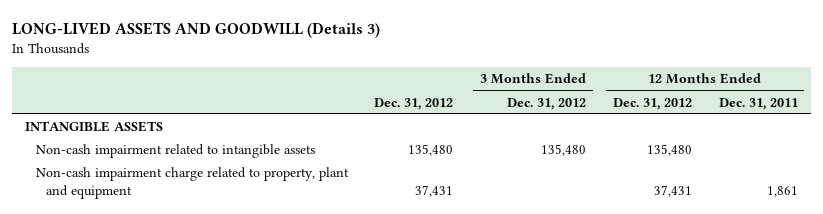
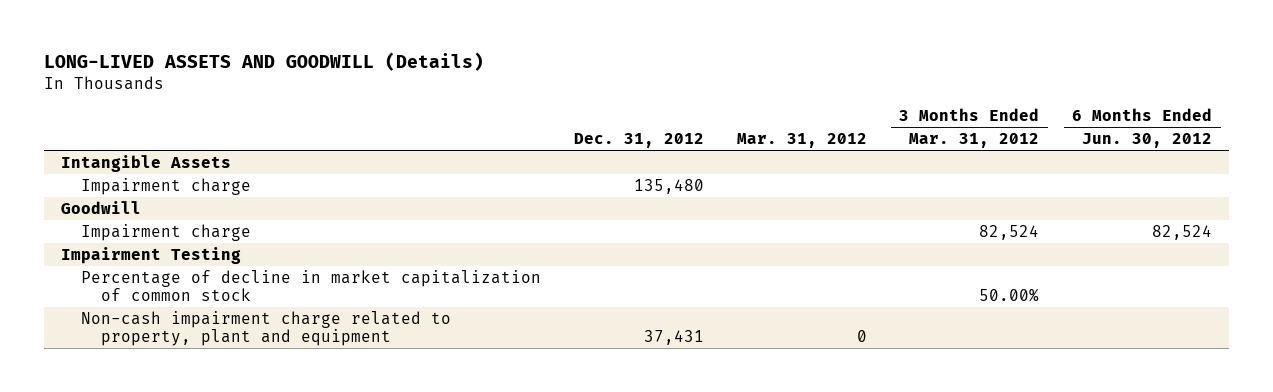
- LONG-LIVED ASSETS AND GOODWILL (Details 3)
+ LONG-LIVED ASSETS AND GOODWILL (Details)
- | Dec. 31, 2012 | 3 Months Ended Dec. 31, 2012 | 12 Months Ended Dec. 31, 2012 | 12 Months Ended Dec. 31, 2011
+ | Dec. 31, 2012 | Mar. 31, 2012 | 3 Months Ended Mar. 31, 2012 | 6 Months Ended Jun. 30, 2012
- INTANGIBLE ASSETS
- Non-cash impairment related to intangible assets | 135,480 | 135,480 | 135,480 |
+ Intangible Assets
+ Impairment charge | 135,480 | | |
+ Goodwill
+ Impairment charge | | | 82,524 | 82,524
+ Impairment Testing
+ Percentage of decline in market capitalization of common stock | | | 50.00% |

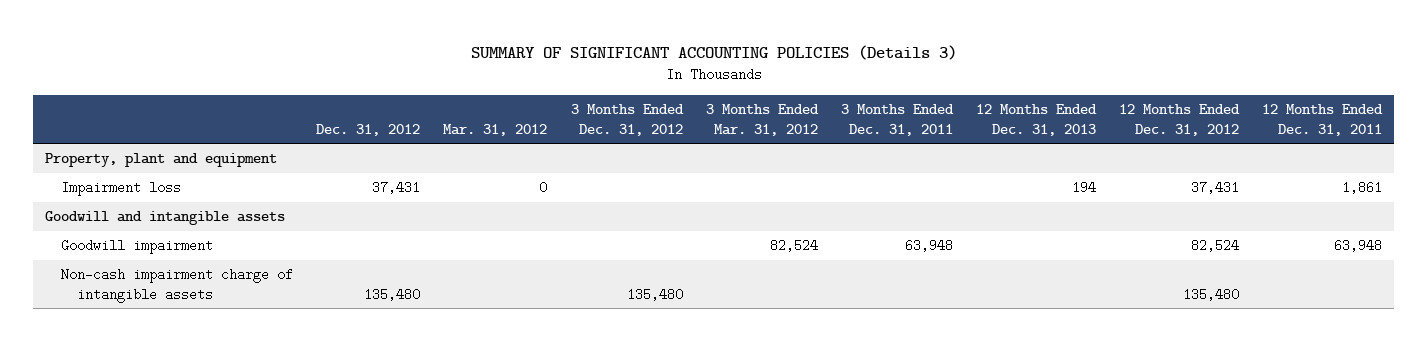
- LONG-LIVED ASSETS AND GOODWILL (Details)
+ SUMMARY OF SIGNIFICANT ACCOUNTING POLICIES (Details 3)
- | Dec. 31, 2012 | Mar. 31, 2012 | 3 Months Ended Mar. 31, 2012 | 6 Months Ended Jun. 30, 2012
+ | Dec. 31, 2012 | Mar. 31, 2012 | 3 Months Ended Dec. 31, 2012 | 3 Months Ended Mar. 31, 2012 | 3 Months Ended Dec. 31, 2011 | 12 Months Ended Dec. 31, 2013 | 12 Months Ended Dec. 31, 2012 | 12 Months Ended Dec. 31, 2011
- Intangible Assets
- Impairment charge | 135,480 | | |
- Goodwill
- Impairment charge | | | 82,524 | 82,524
- Impairment Testing
- Percentage of decline in market capitalization of common stock | | | 50.00% |
- Non-cash impairment charge related to property, plant and equipment | 37,431 | 0 | |
+ Property, plant and equipment
+ Impairment loss | 37,431 | 0 | | | | 194 | 37,431 | 1,861
+ Goodwill and intangible assets
+ Goodwill impairment | | | | 82,524 | 63,948 | | 82,524 | 63,948
+ Non-cash impairment charge of intangible assets | 135,480 | | 135,480 | | | | 135,480 |

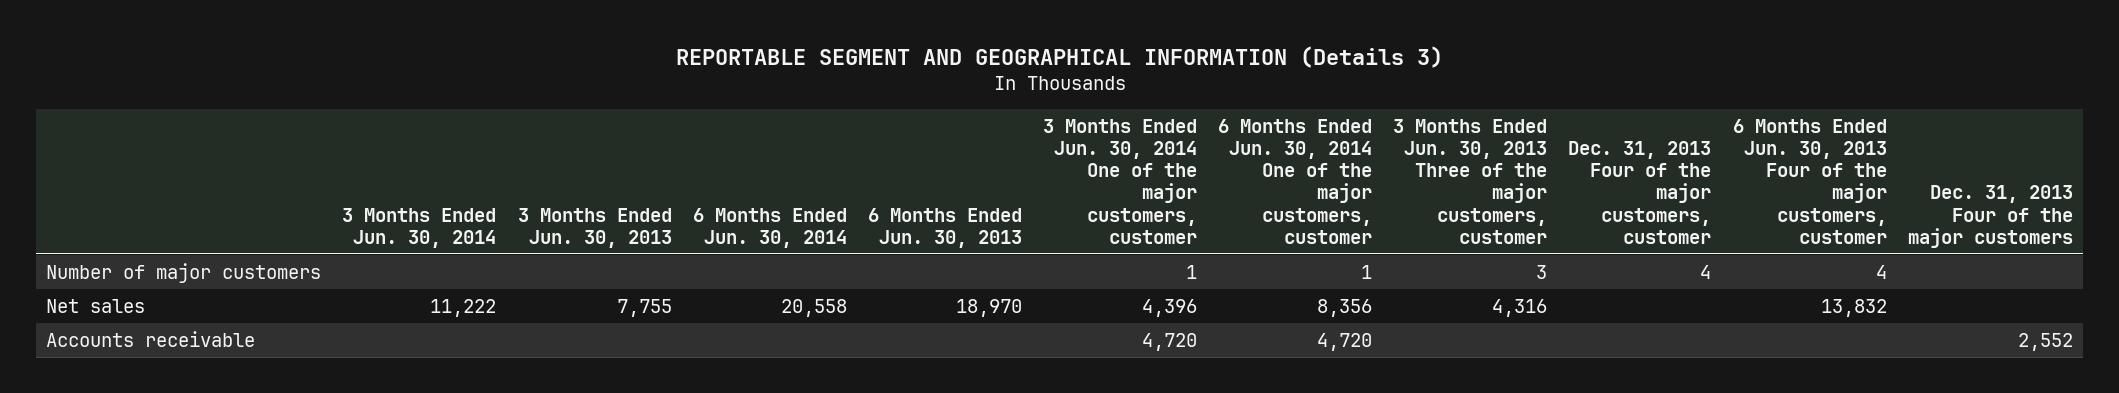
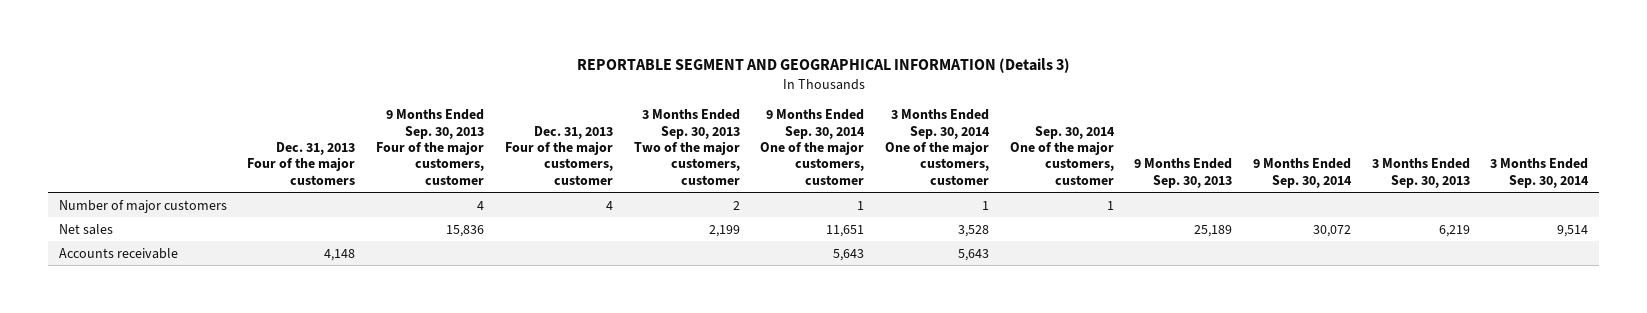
- | 3 Months Ended Jun. 30, 2014 | 3 Months Ended Jun. 30, 2013 | 6 Months Ended Jun. 30, 2014 | 6 Months Ended Jun. 30, 2013 | 3 Months Ended Jun. 30, 2014 One of the major customers, customer | 6 Months Ended Jun. 30, 2014 One of the major customers, customer | 3 Months Ended Jun. 30, 2013 Three of the major customers, customer | Dec. 31, 2013 Four of the major customers, customer | 6 Months Ended Jun. 30, 2013 Four of the major customers, customer | Dec. 31, 2013 Four of the major customers
+ | Dec. 31, 2013 Four of the major customers | 9 Months Ended Sep. 30, 2013 Four of the major customers, customer | Dec. 31, 2013 Four of the major customers, customer | 3 Months Ended Sep. 30, 2013 Two of the major customers, customer | 9 Months Ended Sep. 30, 2014 One of the major customers, customer | 3 Months Ended Sep. 30, 2014 One of the major customers, customer | Sep. 30, 2014 One of the major customers, customer | 9 Months Ended Sep. 30, 2013 | 9 Months Ended Sep. 30, 2014 | 3 Months Ended Sep. 30, 2013 | 3 Months Ended Sep. 30, 2014
- Accounts receivable | | | | | 4,720 | 4,720 | | | | 2,552
+ Accounts receivable | 4,148 | | | | 5,643 | 5,643 | | | | |

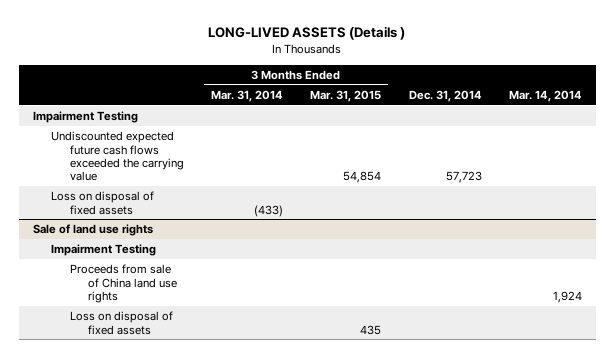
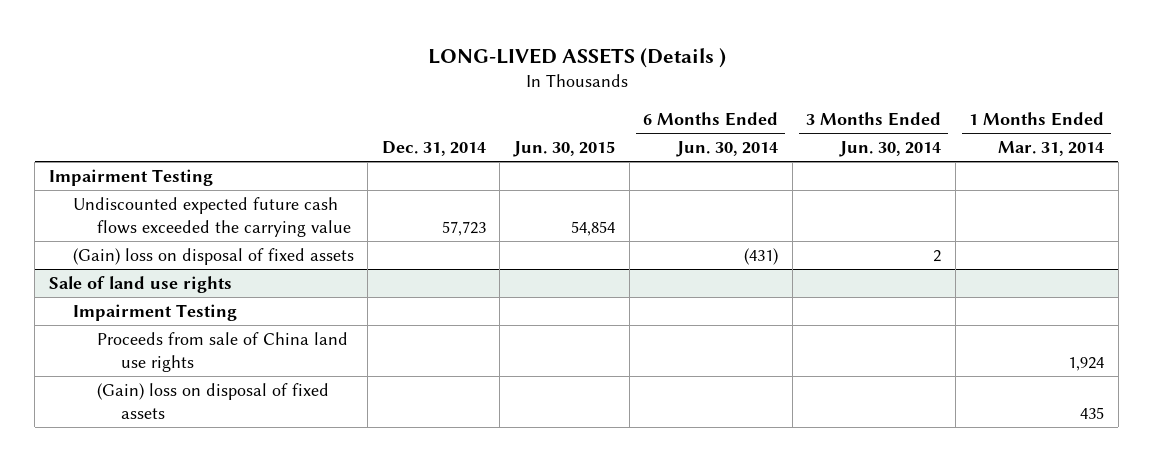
- | 3 Months Ended Mar. 31, 2014 | 3 Months Ended Mar. 31, 2015 | Dec. 31, 2014 | Mar. 14, 2014
+ | Dec. 31, 2014 | Jun. 30, 2015 | 6 Months Ended Jun. 30, 2014 | 3 Months Ended Jun. 30, 2014 | 1 Months Ended Mar. 31, 2014
- Loss on disposal of fixed assets | (433) | | |
+ (Gain) loss on disposal of fixed assets | | | (431) | 2 |
@ Sale of land use rights
- Loss on disposal of fixed assets | | 435 | |
+ (Gain) loss on disposal of fixed assets | | | | | 435

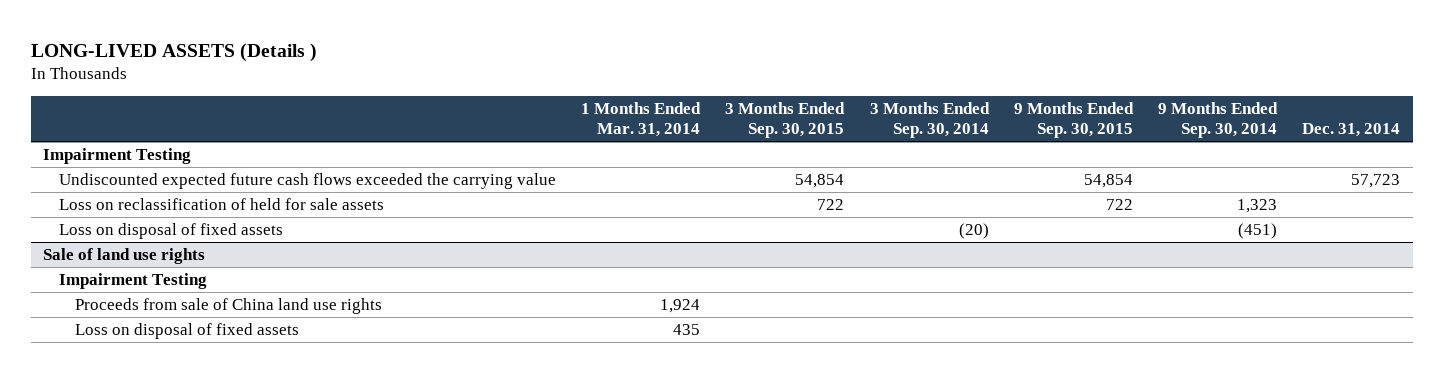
- | Dec. 31, 2014 | Jun. 30, 2015 | 6 Months Ended Jun. 30, 2014 | 3 Months Ended Jun. 30, 2014 | 1 Months Ended Mar. 31, 2014
+ | 1 Months Ended Mar. 31, 2014 | 3 Months Ended Sep. 30, 2015 | 3 Months Ended Sep. 30, 2014 | 9 Months Ended Sep. 30, 2015 | 9 Months Ended Sep. 30, 2014 | Dec. 31, 2014
- (Gain) loss on disposal of fixed assets | | | (431) | 2 |
+ Loss on reclassification of held for sale assets | | 722 | | 722 | 1,323 |
+ Loss on disposal of fixed assets | | | (20) | | (451) |
@ Sale of land use rights
- (Gain) loss on disposal of fixed assets | | | | | 435
+ Loss on disposal of fixed assets | 435 | | | | |

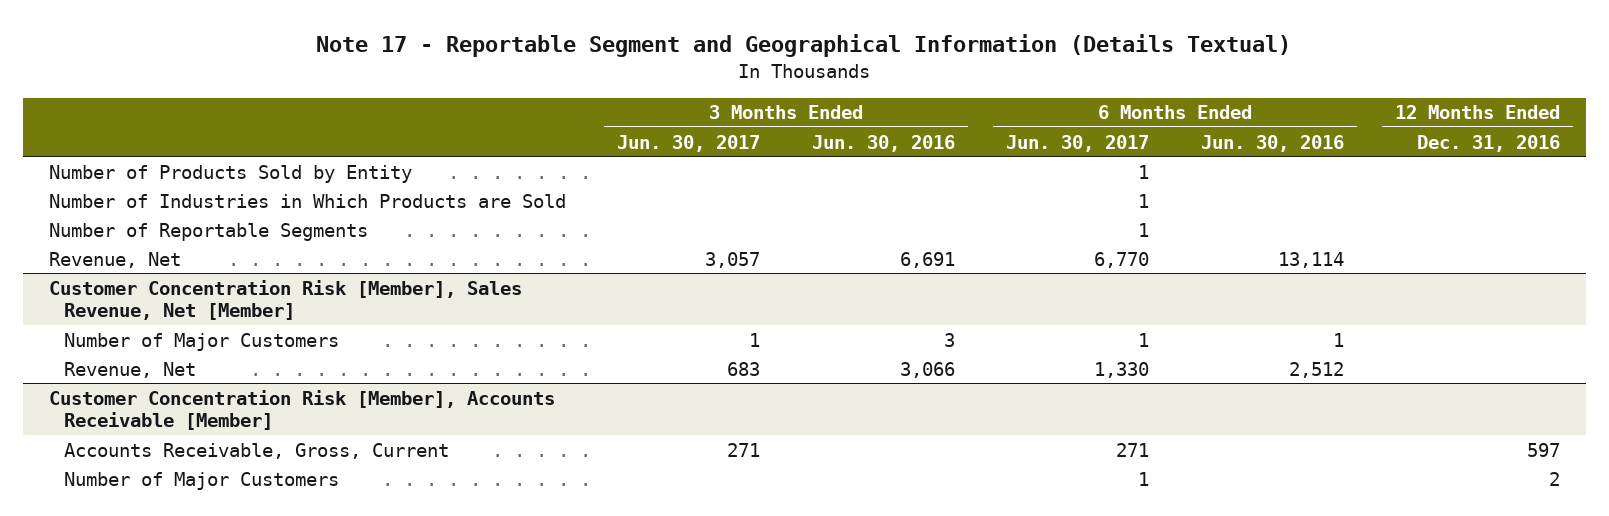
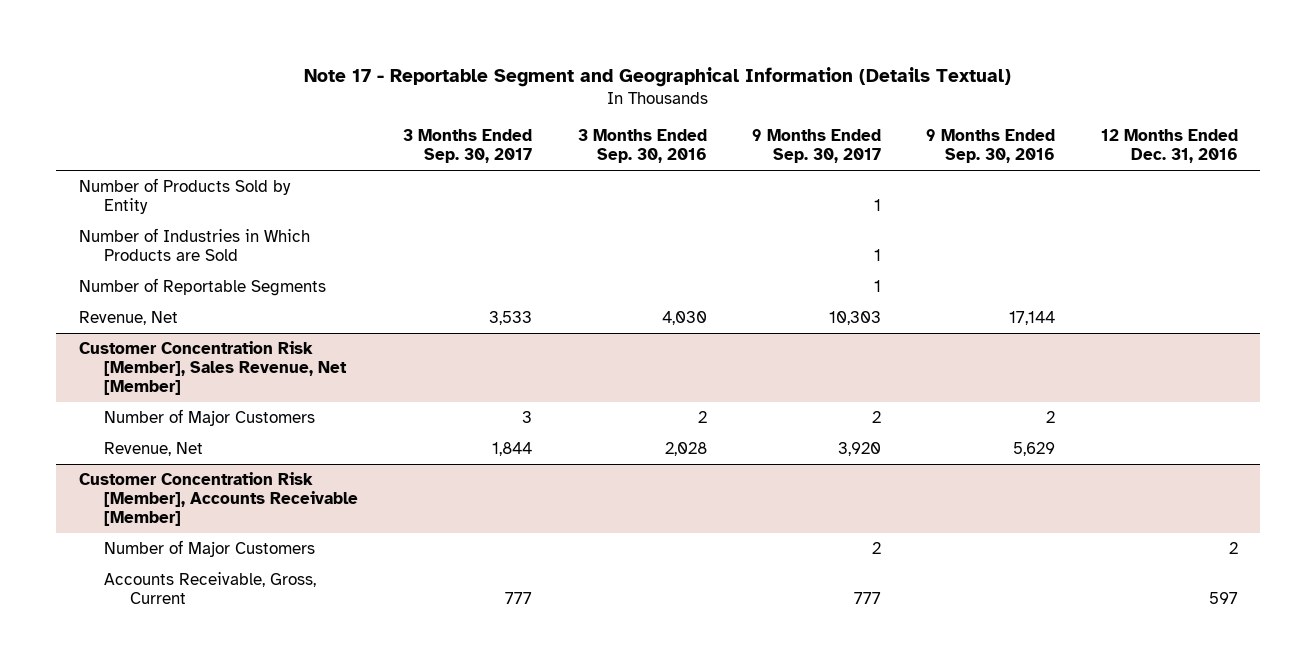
- | 3 Months Ended Jun. 30, 2017 | 3 Months Ended Jun. 30, 2016 | 6 Months Ended Jun. 30, 2017 | 6 Months Ended Jun. 30, 2016 | 12 Months Ended Dec. 31, 2016
+ | 3 Months Ended Sep. 30, 2017 | 3 Months Ended Sep. 30, 2016 | 9 Months Ended Sep. 30, 2017 | 9 Months Ended Sep. 30, 2016 | 12 Months Ended Dec. 31, 2016
@ Customer Concentration Risk [Member], Accounts Receivable [Member]
moved down: Accounts Receivable, Gross, Current | 777 | | 777 | | 597

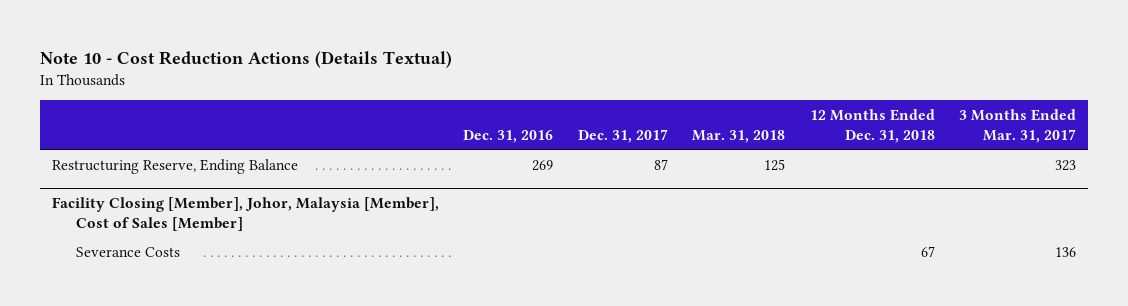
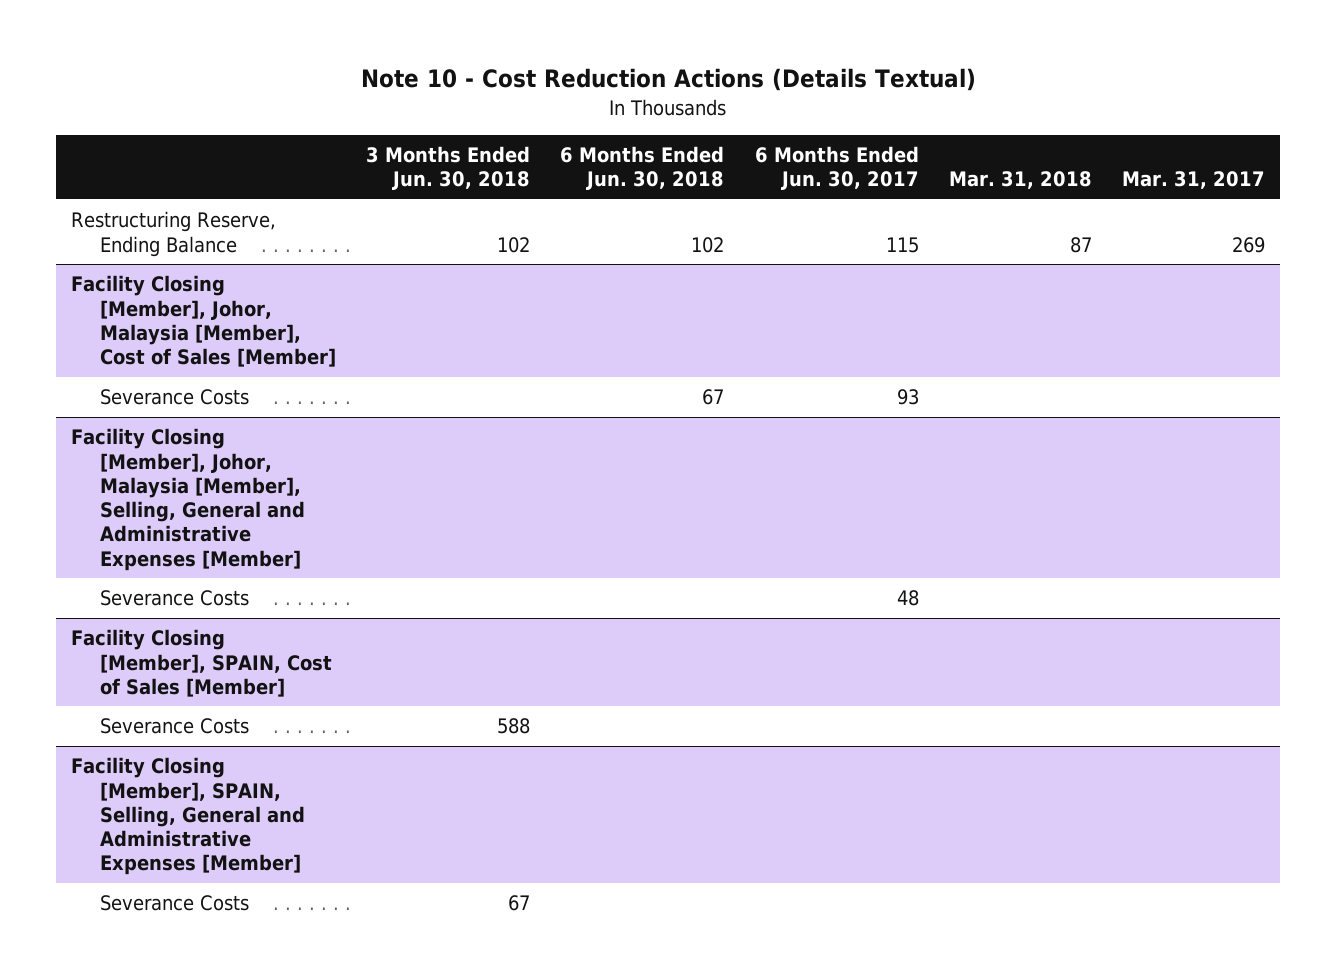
- | Dec. 31, 2016 | Dec. 31, 2017 | Mar. 31, 2018 | 12 Months Ended Dec. 31, 2018 | 3 Months Ended Mar. 31, 2017
+ | 3 Months Ended Jun. 30, 2018 | 6 Months Ended Jun. 30, 2018 | 6 Months Ended Jun. 30, 2017 | Mar. 31, 2018 | Mar. 31, 2017
- Restructuring Reserve, Ending Balance | 269 | 87 | 125 | | 323
+ Restructuring Reserve, Ending Balance | 102 | 102 | 115 | 87 | 269
+ Facility Closing [Member], Johor, Malaysia [Member], Selling, General and Administrative Expenses [Member]
+ Severance Costs | | | 48 | |
+ Facility Closing [Member], SPAIN, Cost of Sales [Member]
+ Severance Costs | 588 | | | |
+ Facility Closing [Member], SPAIN, Selling, General and Administrative Expenses [Member]
+ Severance Costs | 67 | | | |

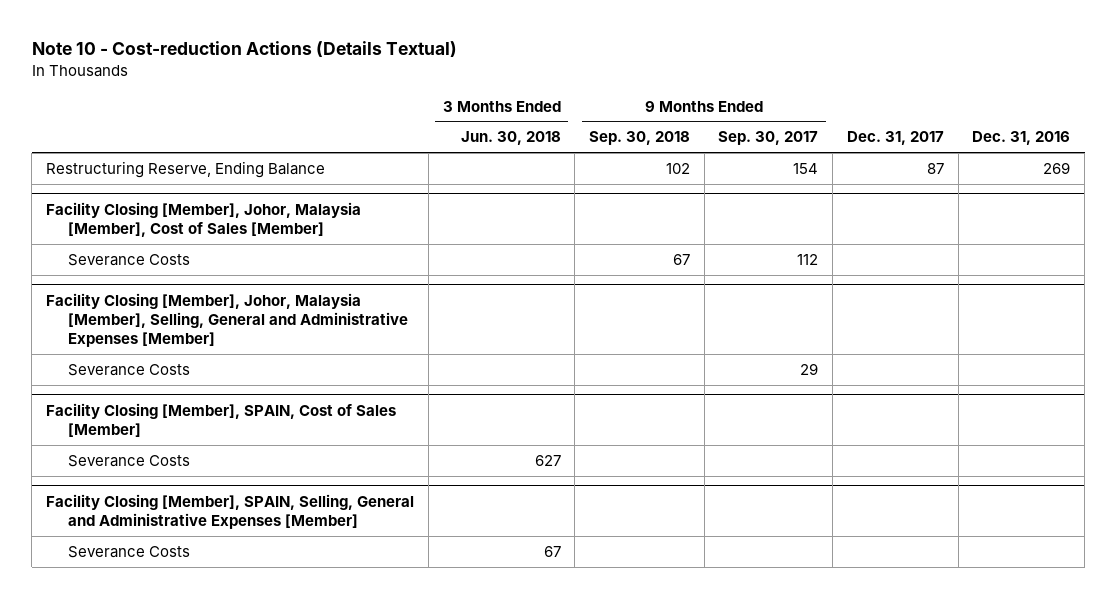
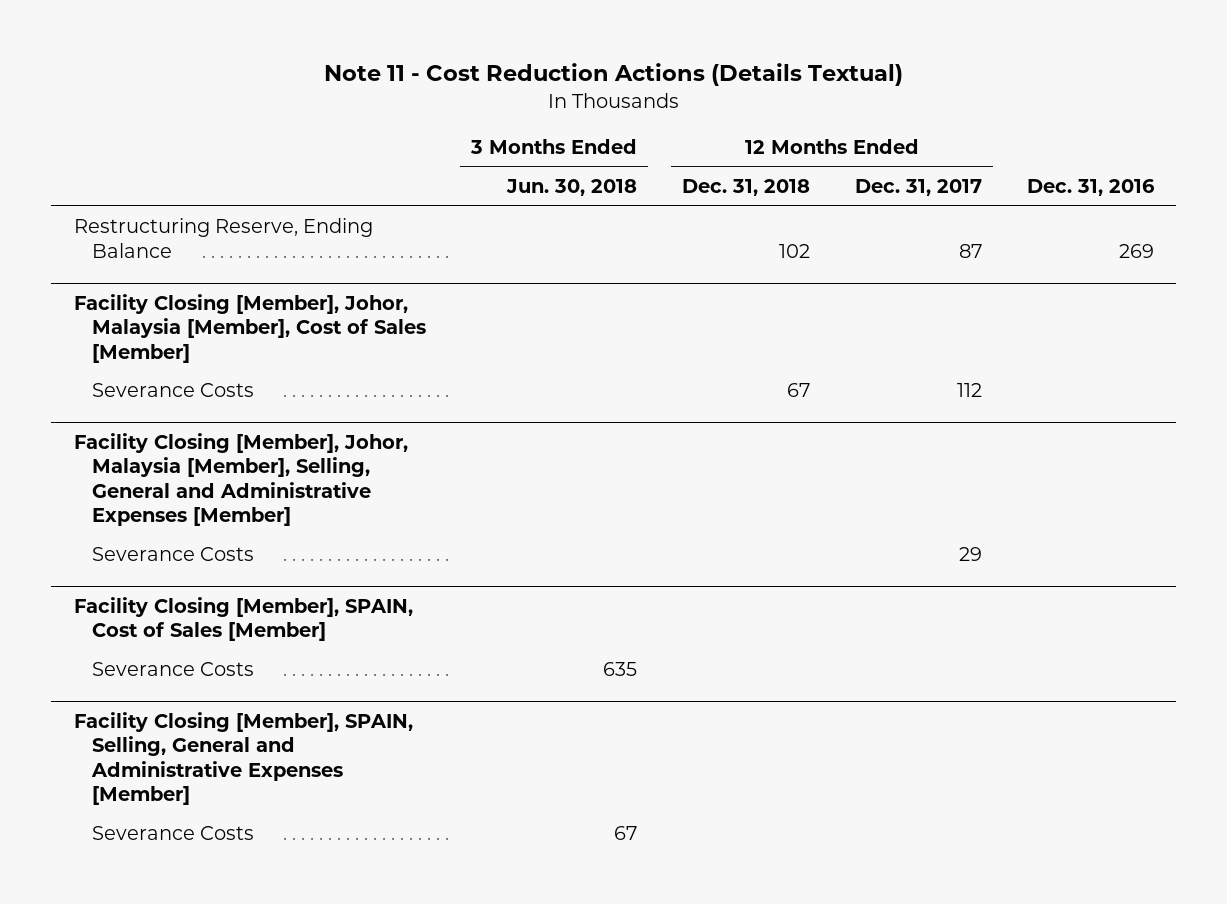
- Note 10 - Cost-reduction Actions (Details Textual)
+ Note 11 - Cost Reduction Actions (Details Textual)
- | 3 Months Ended Jun. 30, 2018 | 9 Months Ended Sep. 30, 2018 | 9 Months Ended Sep. 30, 2017 | Dec. 31, 2017 | Dec. 31, 2016
+ | 3 Months Ended Jun. 30, 2018 | 12 Months Ended Dec. 31, 2018 | 12 Months Ended Dec. 31, 2017 | Dec. 31, 2016
@ Facility Closing [Member], SPAIN, Cost of Sales [Member]
- Severance Costs | 627 | | | |
+ Severance Costs | 635 | | |

